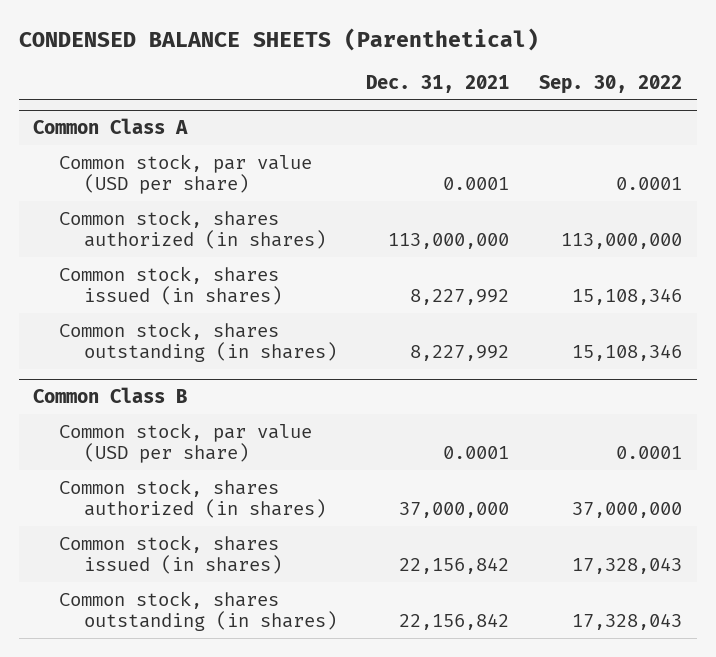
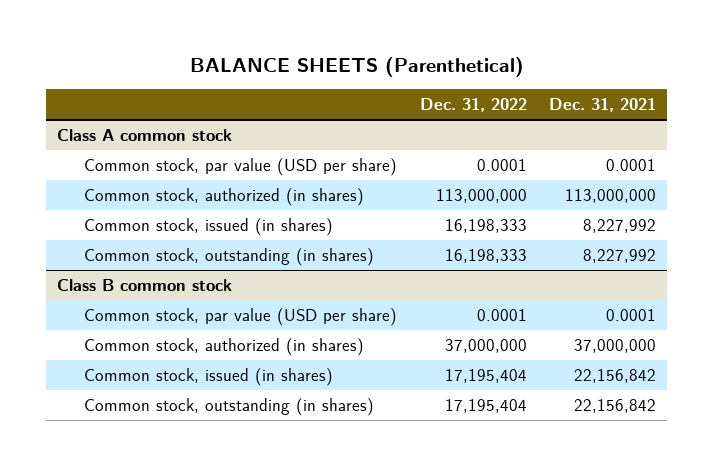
- CONDENSED BALANCE SHEETS (Parenthetical)
+ BALANCE SHEETS (Parenthetical)
- | Dec. 31, 2021 | Sep. 30, 2022
+ | Dec. 31, 2022 | Dec. 31, 2021
- Common Class A
+ Class A common stock
- Common stock, shares authorized (in shares) | 113,000,000 | 113,000,000
- Common stock, shares issued (in shares) | 8,227,992 | 15,108,346
- Common stock, shares outstanding (in shares) | 8,227,992 | 15,108,346
- Common Class B
+ Common stock, authorized (in shares) | 113,000,000 | 113,000,000
+ Common stock, issued (in shares) | 16,198,333 | 8,227,992
+ Common stock, outstanding (in shares) | 16,198,333 | 8,227,992
+ Class B common stock
- Common stock, shares authorized (in shares) | 37,000,000 | 37,000,000
- Common stock, shares issued (in shares) | 22,156,842 | 17,328,043
- Common stock, shares outstanding (in shares) | 22,156,842 | 17,328,043
+ Common stock, authorized (in shares) | 37,000,000 | 37,000,000
+ Common stock, issued (in shares) | 17,195,404 | 22,156,842
+ Common stock, outstanding (in shares) | 17,195,404 | 22,156,842

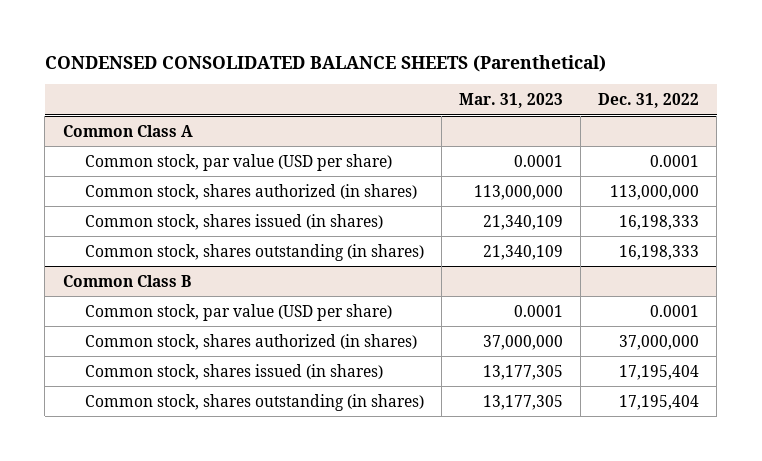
- BALANCE SHEETS (Parenthetical)
+ CONDENSED CONSOLIDATED BALANCE SHEETS (Parenthetical)
- | Dec. 31, 2022 | Dec. 31, 2021
+ | Mar. 31, 2023 | Dec. 31, 2022
- Class A common stock
+ Common Class A
- Common stock, authorized (in shares) | 113,000,000 | 113,000,000
- Common stock, issued (in shares) | 16,198,333 | 8,227,992
- Common stock, outstanding (in shares) | 16,198,333 | 8,227,992
- Class B common stock
+ Common stock, shares authorized (in shares) | 113,000,000 | 113,000,000
+ Common stock, shares issued (in shares) | 21,340,109 | 16,198,333
+ Common stock, shares outstanding (in shares) | 21,340,109 | 16,198,333
+ Common Class B
- Common stock, authorized (in shares) | 37,000,000 | 37,000,000
- Common stock, issued (in shares) | 17,195,404 | 22,156,842
- Common stock, outstanding (in shares) | 17,195,404 | 22,156,842
+ Common stock, shares authorized (in shares) | 37,000,000 | 37,000,000
+ Common stock, shares issued (in shares) | 13,177,305 | 17,195,404
+ Common stock, shares outstanding (in shares) | 13,177,305 | 17,195,404

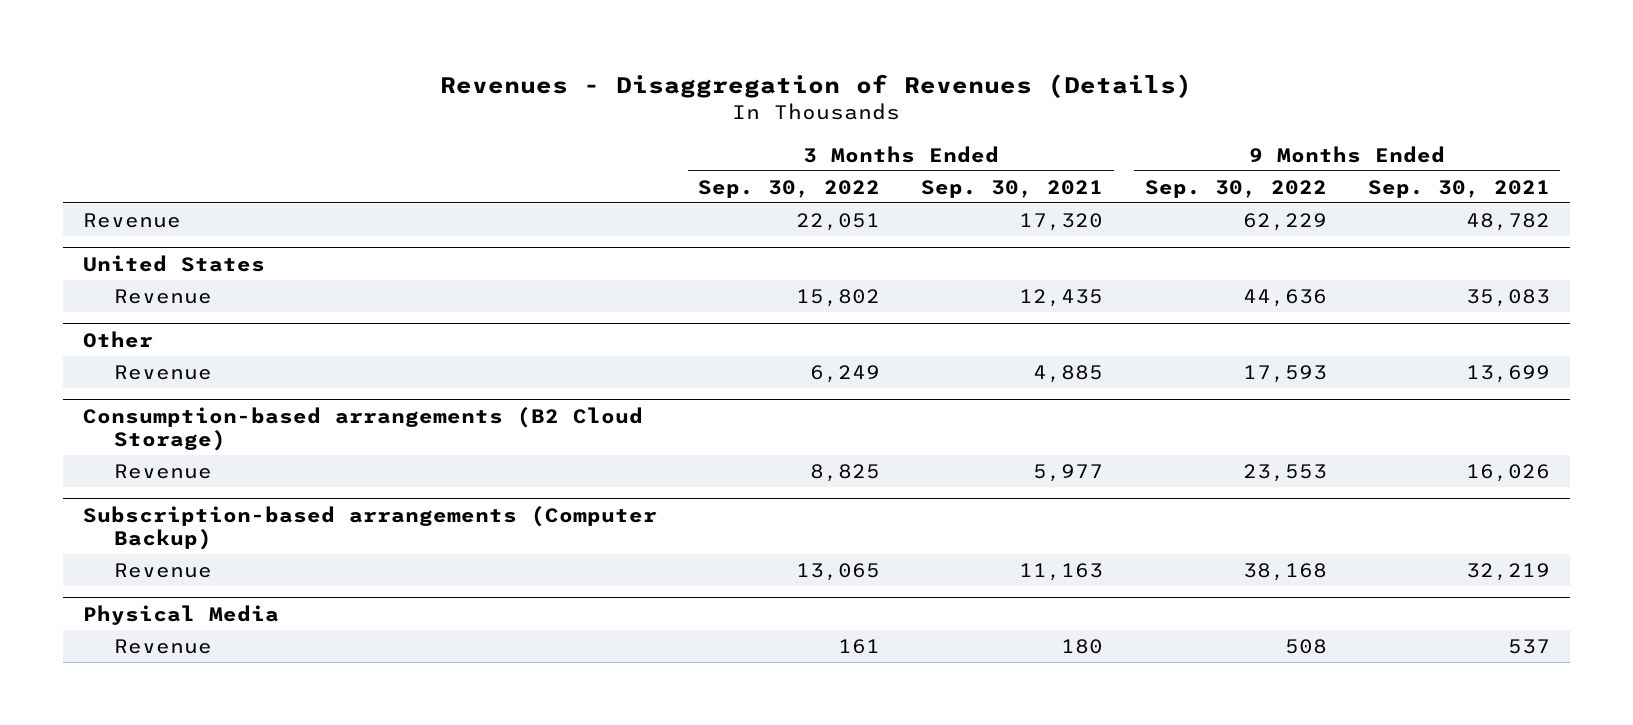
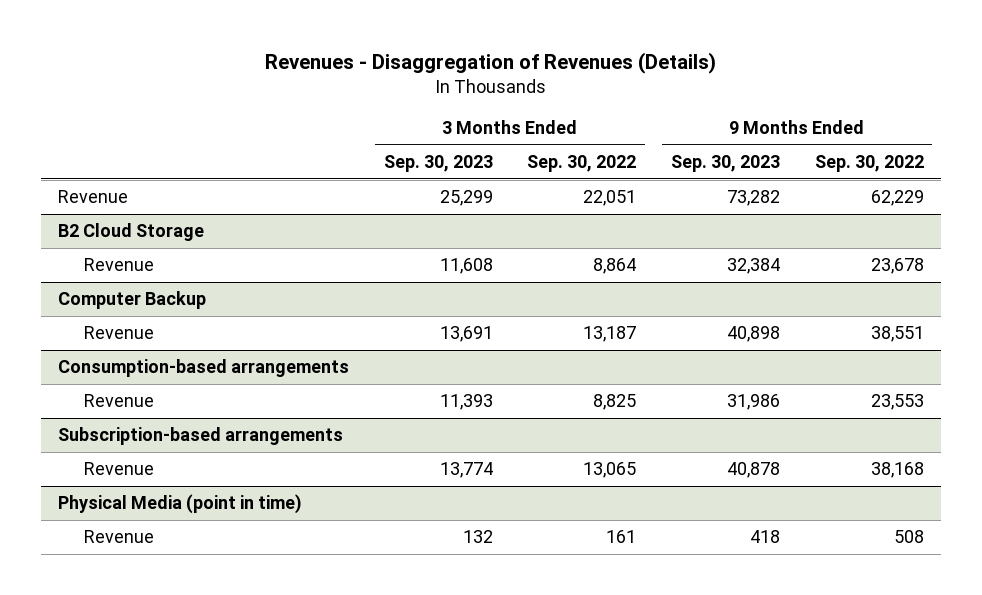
- | 3 Months Ended Sep. 30, 2022 | 3 Months Ended Sep. 30, 2021 | 9 Months Ended Sep. 30, 2022 | 9 Months Ended Sep. 30, 2021
+ | 3 Months Ended Sep. 30, 2023 | 3 Months Ended Sep. 30, 2022 | 9 Months Ended Sep. 30, 2023 | 9 Months Ended Sep. 30, 2022
- United States
- Revenue | 15,802 | 12,435 | 44,636 | 35,083
- Other
- Revenue | 6,249 | 4,885 | 17,593 | 13,699
- Consumption-based arrangements (B2 Cloud Storage)
+ B2 Cloud Storage
+ Revenue | 11,608 | 8,864 | 32,384 | 23,678
+ Computer Backup
+ Revenue | 13,691 | 13,187 | 40,898 | 38,551
+ Consumption-based arrangements
- Subscription-based arrangements (Computer Backup)
+ Subscription-based arrangements
- Physical Media
+ Physical Media (point in time)

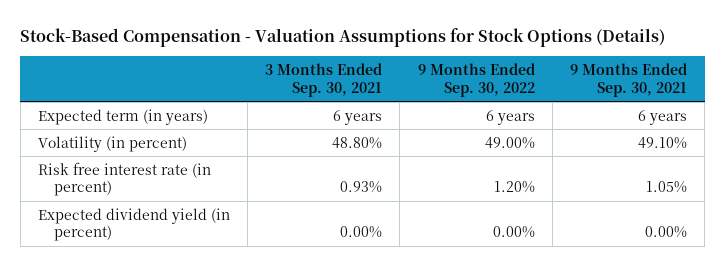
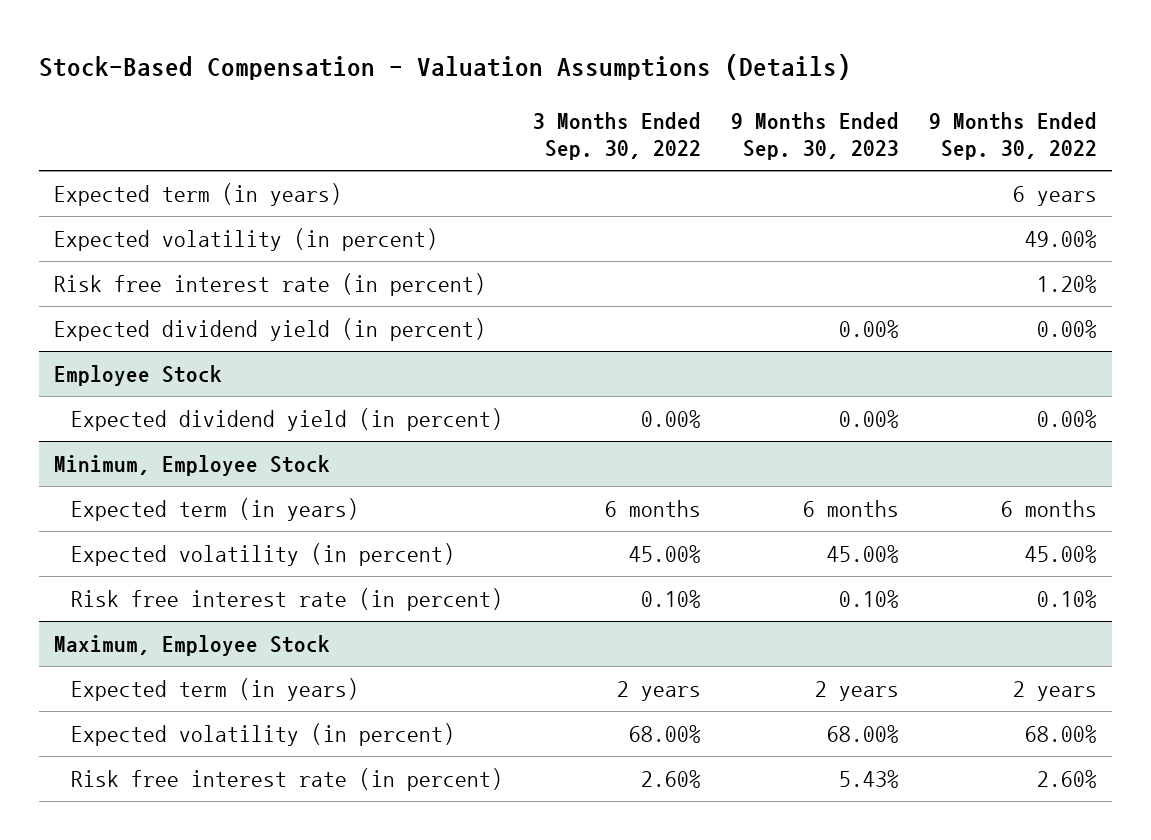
- Stock-Based Compensation - Valuation Assumptions for Stock Options (Details)
+ Stock-Based Compensation - Valuation Assumptions (Details)
- | 3 Months Ended Sep. 30, 2021 | 9 Months Ended Sep. 30, 2022 | 9 Months Ended Sep. 30, 2021
+ | 3 Months Ended Sep. 30, 2022 | 9 Months Ended Sep. 30, 2023 | 9 Months Ended Sep. 30, 2022
- Volatility (in percent) | 48.80% | 49.00% | 49.10%
+ Expected volatility (in percent) | | | 49.00%
+ Employee Stock
+ Expected dividend yield (in percent) | 0.00% | 0.00% | 0.00%
+ Minimum, Employee Stock
+ Expected term (in years) | 6 months | 6 months | 6 months
+ Expected volatility (in percent) | 45.00% | 45.00% | 45.00%
+ Risk free interest rate (in percent) | 0.10% | 0.10% | 0.10%
+ Maximum, Employee Stock
+ Expected term (in years) | 2 years | 2 years | 2 years
+ Expected volatility (in percent) | 68.00% | 68.00% | 68.00%
+ Risk free interest rate (in percent) | 2.60% | 5.43% | 2.60%

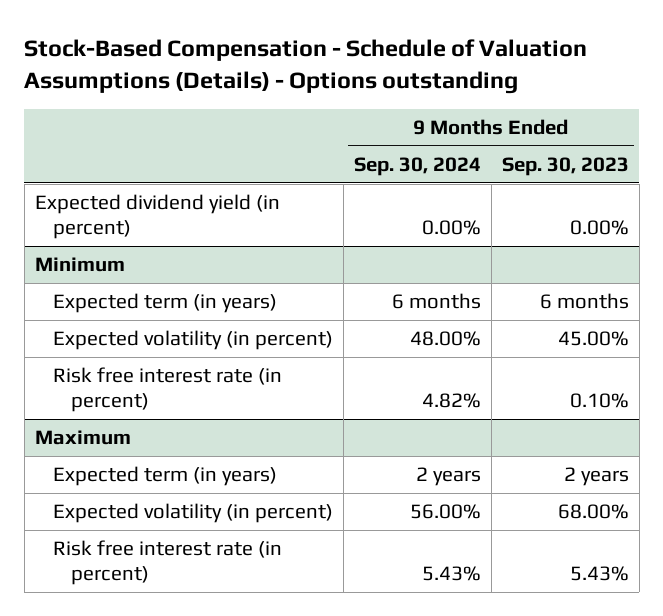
- Stock-Based Compensation - Valuation Assumptions (Details)
+ Stock-Based Compensation - Schedule of Valuation Assumptions (Details) - Options outstanding
- | 3 Months Ended Sep. 30, 2022 | 9 Months Ended Sep. 30, 2023 | 9 Months Ended Sep. 30, 2022
+ | 9 Months Ended Sep. 30, 2024 | 9 Months Ended Sep. 30, 2023
- Expected term (in years) | | | 6 years
- Expected volatility (in percent) | | | 49.00%
- Risk free interest rate (in percent) | | | 1.20%
- Employee Stock
- Expected dividend yield (in percent) | 0.00% | 0.00% | 0.00%
- Minimum, Employee Stock
+ Minimum
- Maximum, Employee Stock
+ Maximum

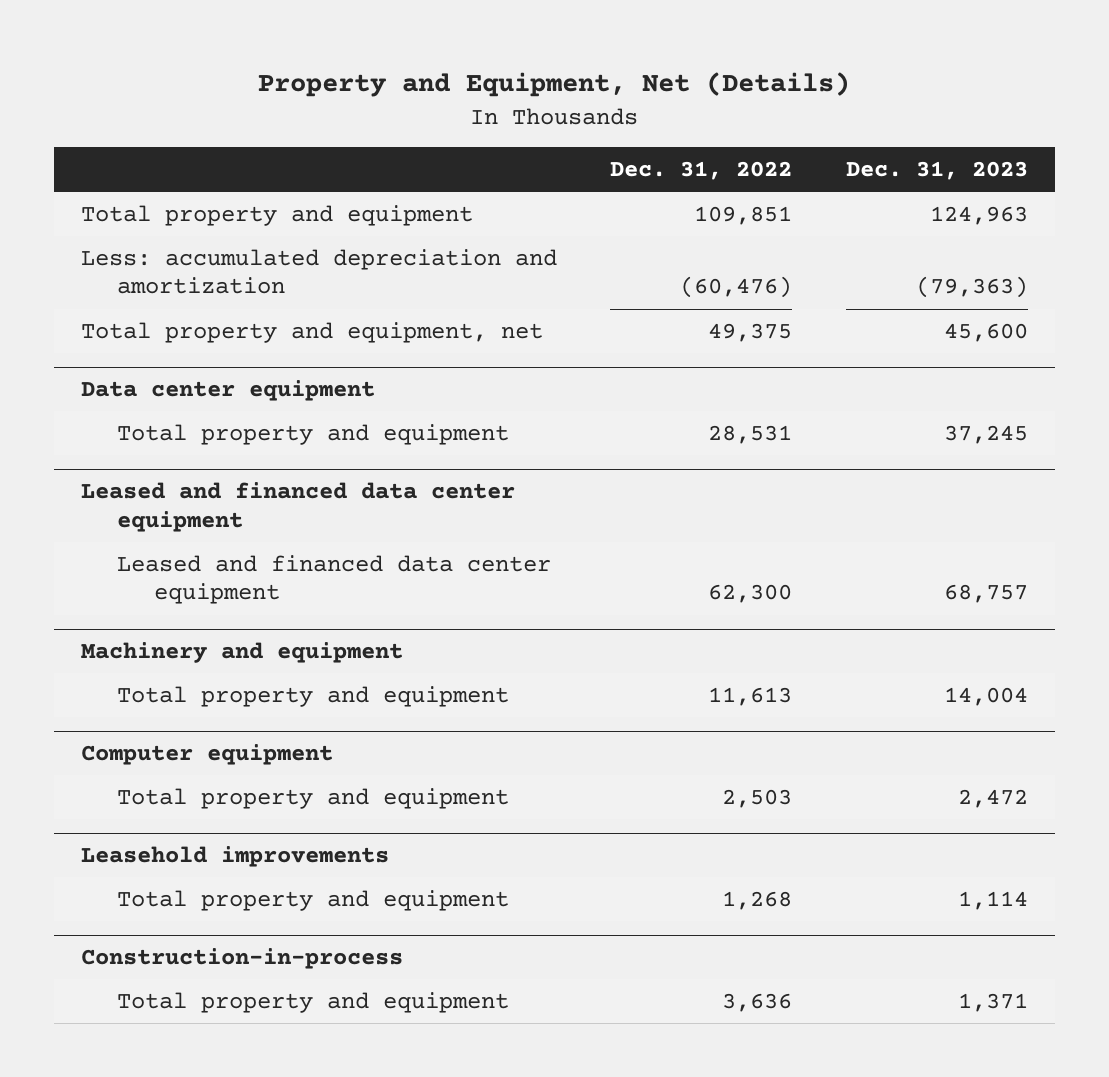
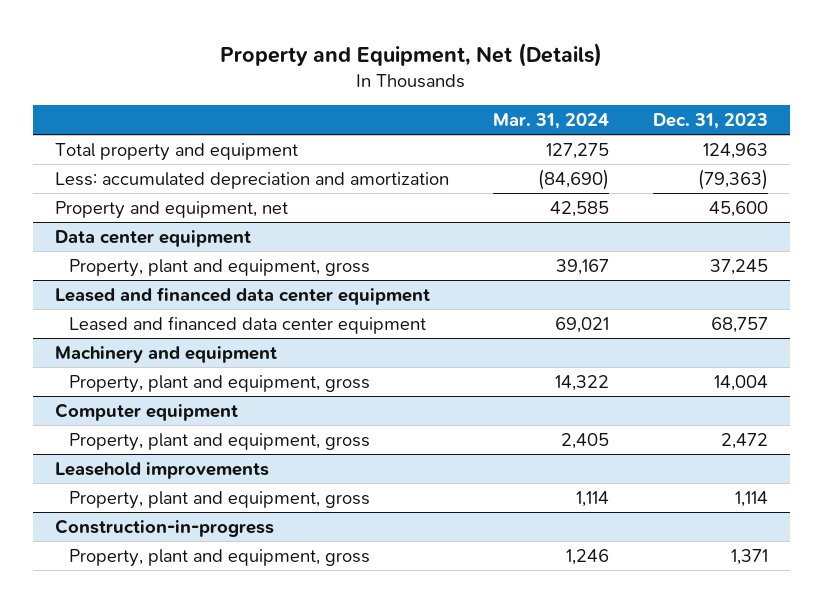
- | Dec. 31, 2022 | Dec. 31, 2023
+ | Mar. 31, 2024 | Dec. 31, 2023
- Total property and equipment, net | 49,375 | 45,600
+ Property and equipment, net | 42,585 | 45,600
@ Data center equipment
- Total property and equipment | 28,531 | 37,245
+ Property, plant and equipment, gross | 39,167 | 37,245
@ Machinery and equipment
- Total property and equipment | 11,613 | 14,004
+ Property, plant and equipment, gross | 14,322 | 14,004
@ Computer equipment
- Total property and equipment | 2,503 | 2,472
+ Property, plant and equipment, gross | 2,405 | 2,472
@ Leasehold improvements
- Total property and equipment | 1,268 | 1,114
- Construction-in-process
- Total property and equipment | 3,636 | 1,371
@ Leasehold improvements
+ Property, plant and equipment, gross | 1,114 | 1,114
+ Construction-in-progress
+ Property, plant and equipment, gross | 1,246 | 1,371

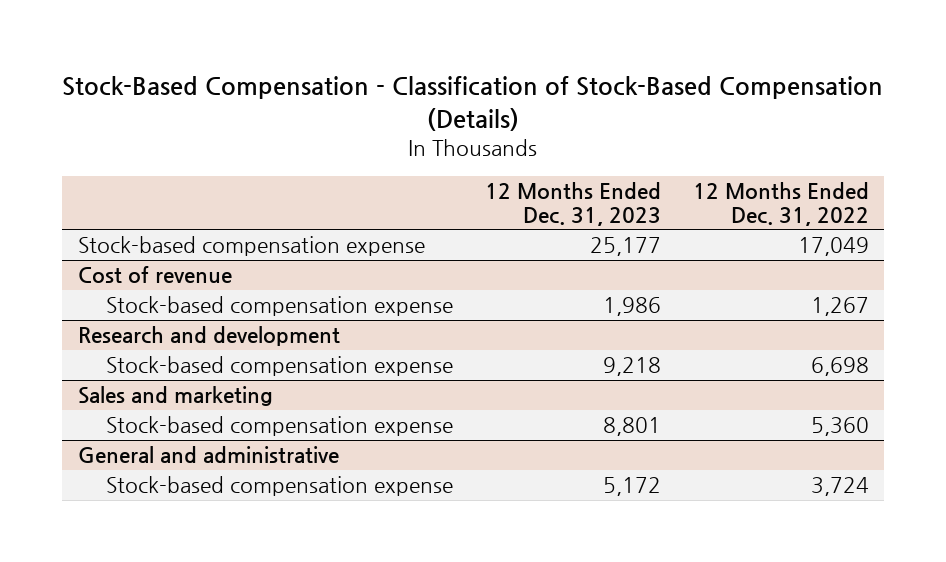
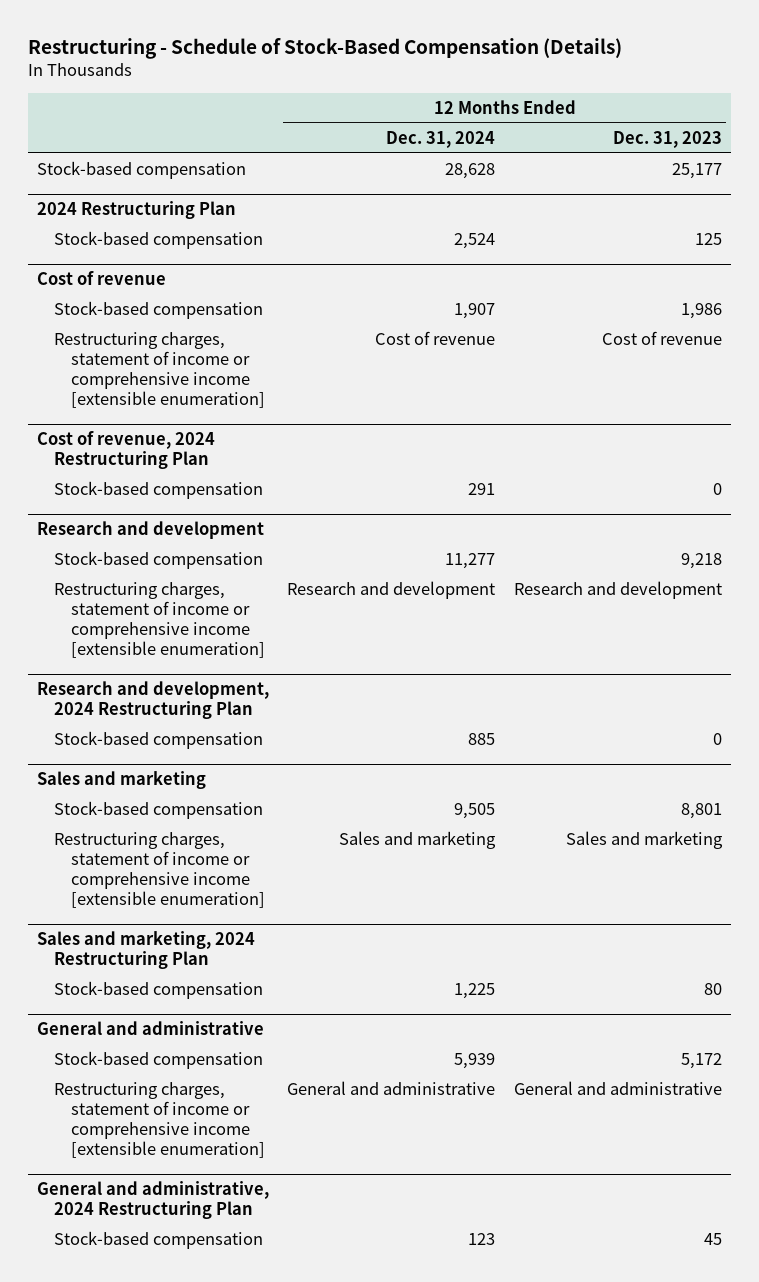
- Stock-Based Compensation - Classification of Stock-Based Compensation (Details)
+ Restructuring - Schedule of Stock-Based Compensation (Details)
- | 12 Months Ended Dec. 31, 2023 | 12 Months Ended Dec. 31, 2022
+ | 12 Months Ended Dec. 31, 2024 | 12 Months Ended Dec. 31, 2023
- Stock-based compensation expense | 25,177 | 17,049
+ Stock-based compensation | 28,628 | 25,177
+ 2024 Restructuring Plan
+ Stock-based compensation | 2,524 | 125
@ Cost of revenue
- Stock-based compensation expense | 1,986 | 1,267
+ Stock-based compensation | 1,907 | 1,986
+ Restructuring charges, statement of income or comprehensive income [extensible enumeration] | Cost of revenue | Cost of revenue
+ Cost of revenue, 2024 Restructuring Plan
+ Stock-based compensation | 291 | 0
@ Research and development
- Stock-based compensation expense | 9,218 | 6,698
+ Stock-based compensation | 11,277 | 9,218
+ Restructuring charges, statement of income or comprehensive income [extensible enumeration] | Research and development | Research and development
+ Research and development, 2024 Restructuring Plan
+ Stock-based compensation | 885 | 0
@ Sales and marketing
- Stock-based compensation expense | 8,801 | 5,360
+ Stock-based compensation | 9,505 | 8,801
+ Restructuring charges, statement of income or comprehensive income [extensible enumeration] | Sales and marketing | Sales and marketing
+ Sales and marketing, 2024 Restructuring Plan
+ Stock-based compensation | 1,225 | 80
@ General and administrative
- Stock-based compensation expense | 5,172 | 3,724
+ Stock-based compensation | 5,939 | 5,172
+ Restructuring charges, statement of income or comprehensive income [extensible enumeration] | General and administrative | General and administrative
+ General and administrative, 2024 Restructuring Plan
+ Stock-based compensation | 123 | 45

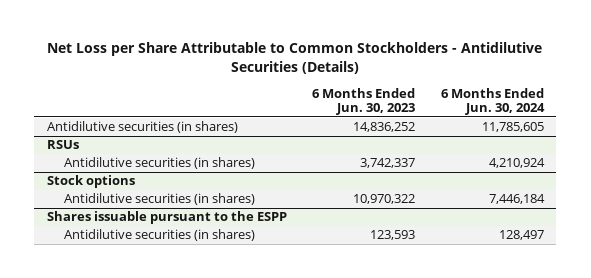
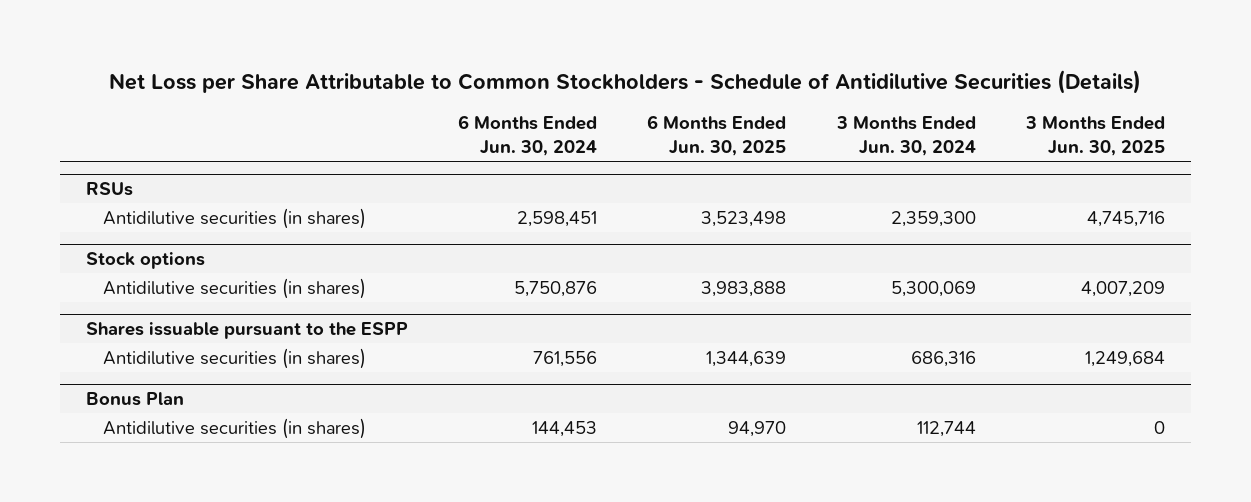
- Net Loss per Share Attributable to Common Stockholders - Antidilutive Securities (Details)
+ Net Loss per Share Attributable to Common Stockholders - Schedule of Antidilutive Securities (Details)
- | 6 Months Ended Jun. 30, 2023 | 6 Months Ended Jun. 30, 2024
+ | 6 Months Ended Jun. 30, 2024 | 6 Months Ended Jun. 30, 2025 | 3 Months Ended Jun. 30, 2024 | 3 Months Ended Jun. 30, 2025
- Antidilutive securities (in shares) | 14,836,252 | 11,785,605
@ RSUs
- Antidilutive securities (in shares) | 3,742,337 | 4,210,924
+ Antidilutive securities (in shares) | 2,598,451 | 3,523,498 | 2,359,300 | 4,745,716
@ Stock options
- Antidilutive securities (in shares) | 10,970,322 | 7,446,184
+ Antidilutive securities (in shares) | 5,750,876 | 3,983,888 | 5,300,069 | 4,007,209
@ Shares issuable pursuant to the ESPP
- Antidilutive securities (in shares) | 123,593 | 128,497
+ Antidilutive securities (in shares) | 761,556 | 1,344,639 | 686,316 | 1,249,684
+ Bonus Plan
+ Antidilutive securities (in shares) | 144,453 | 94,970 | 112,744 | 0

